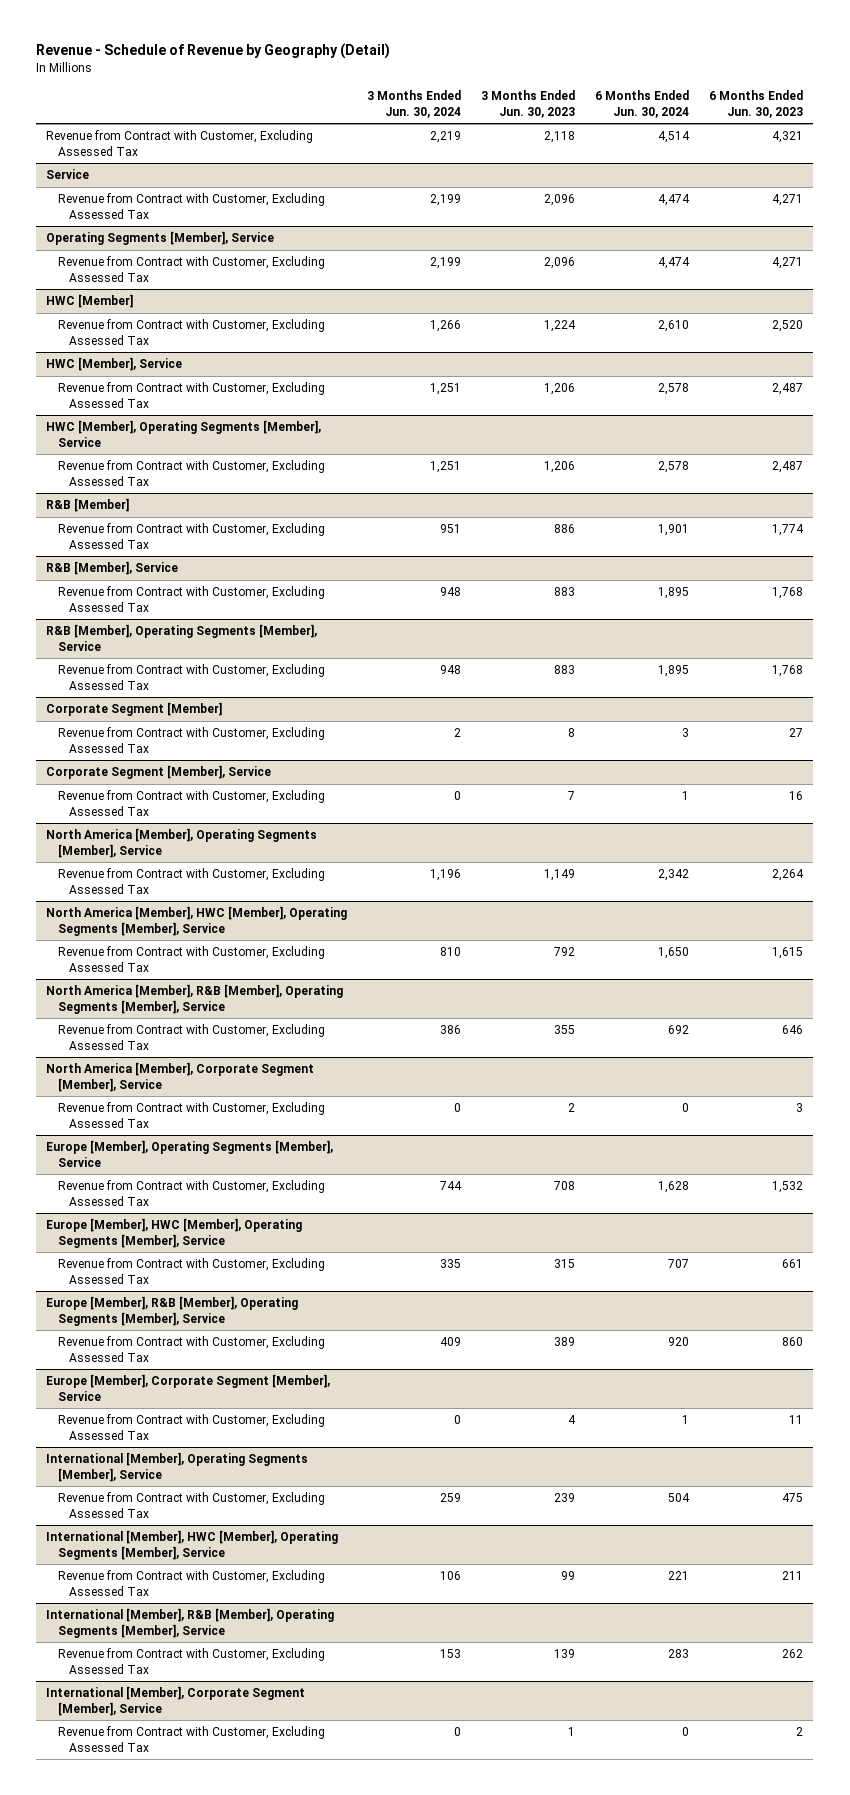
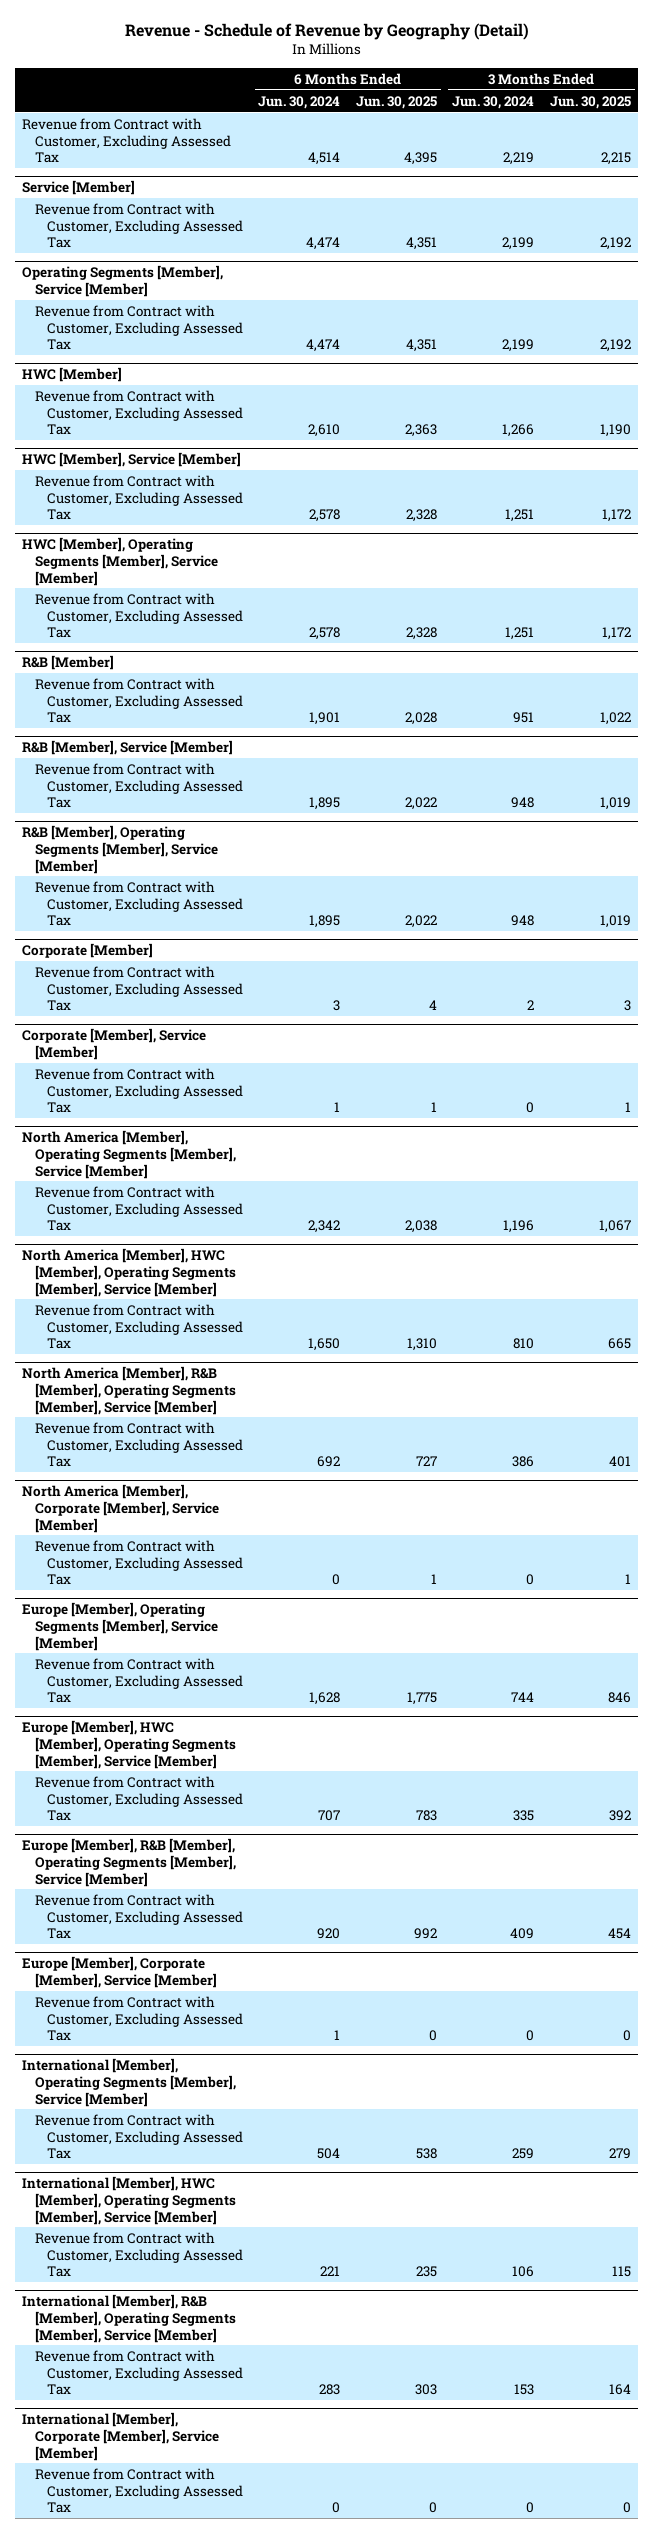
- | 3 Months Ended Jun. 30, 2024 | 3 Months Ended Jun. 30, 2023 | 6 Months Ended Jun. 30, 2024 | 6 Months Ended Jun. 30, 2023
+ | 6 Months Ended Jun. 30, 2024 | 6 Months Ended Jun. 30, 2025 | 3 Months Ended Jun. 30, 2024 | 3 Months Ended Jun. 30, 2025
- Service
+ Service [Member]
- Operating Segments [Member], Service
+ Operating Segments [Member], Service [Member]
- HWC [Member], Service
+ HWC [Member], Service [Member]
- HWC [Member], Operating Segments [Member], Service
+ HWC [Member], Operating Segments [Member], Service [Member]
- R&B [Member], Service
+ R&B [Member], Service [Member]
- R&B [Member], Operating Segments [Member], Service
+ R&B [Member], Operating Segments [Member], Service [Member]
- Corporate Segment [Member]
+ Corporate [Member]
- Corporate Segment [Member], Service
+ Corporate [Member], Service [Member]
- North America [Member], Operating Segments [Member], Service
+ North America [Member], Operating Segments [Member], Service [Member]
- North America [Member], HWC [Member], Operating Segments [Member], Service
+ North America [Member], HWC [Member], Operating Segments [Member], Service [Member]
- North America [Member], R&B [Member], Operating Segments [Member], Service
+ North America [Member], R&B [Member], Operating Segments [Member], Service [Member]
- North America [Member], Corporate Segment [Member], Service
+ North America [Member], Corporate [Member], Service [Member]
- Europe [Member], Operating Segments [Member], Service
+ Europe [Member], Operating Segments [Member], Service [Member]
- Europe [Member], HWC [Member], Operating Segments [Member], Service
+ Europe [Member], HWC [Member], Operating Segments [Member], Service [Member]
- Europe [Member], R&B [Member], Operating Segments [Member], Service
+ Europe [Member], R&B [Member], Operating Segments [Member], Service [Member]
- Europe [Member], Corporate Segment [Member], Service
+ Europe [Member], Corporate [Member], Service [Member]
- International [Member], Operating Segments [Member], Service
+ International [Member], Operating Segments [Member], Service [Member]
- International [Member], HWC [Member], Operating Segments [Member], Service
+ International [Member], HWC [Member], Operating Segments [Member], Service [Member]
- International [Member], R&B [Member], Operating Segments [Member], Service
+ International [Member], R&B [Member], Operating Segments [Member], Service [Member]
- International [Member], Corporate Segment [Member], Service
+ International [Member], Corporate [Member], Service [Member]

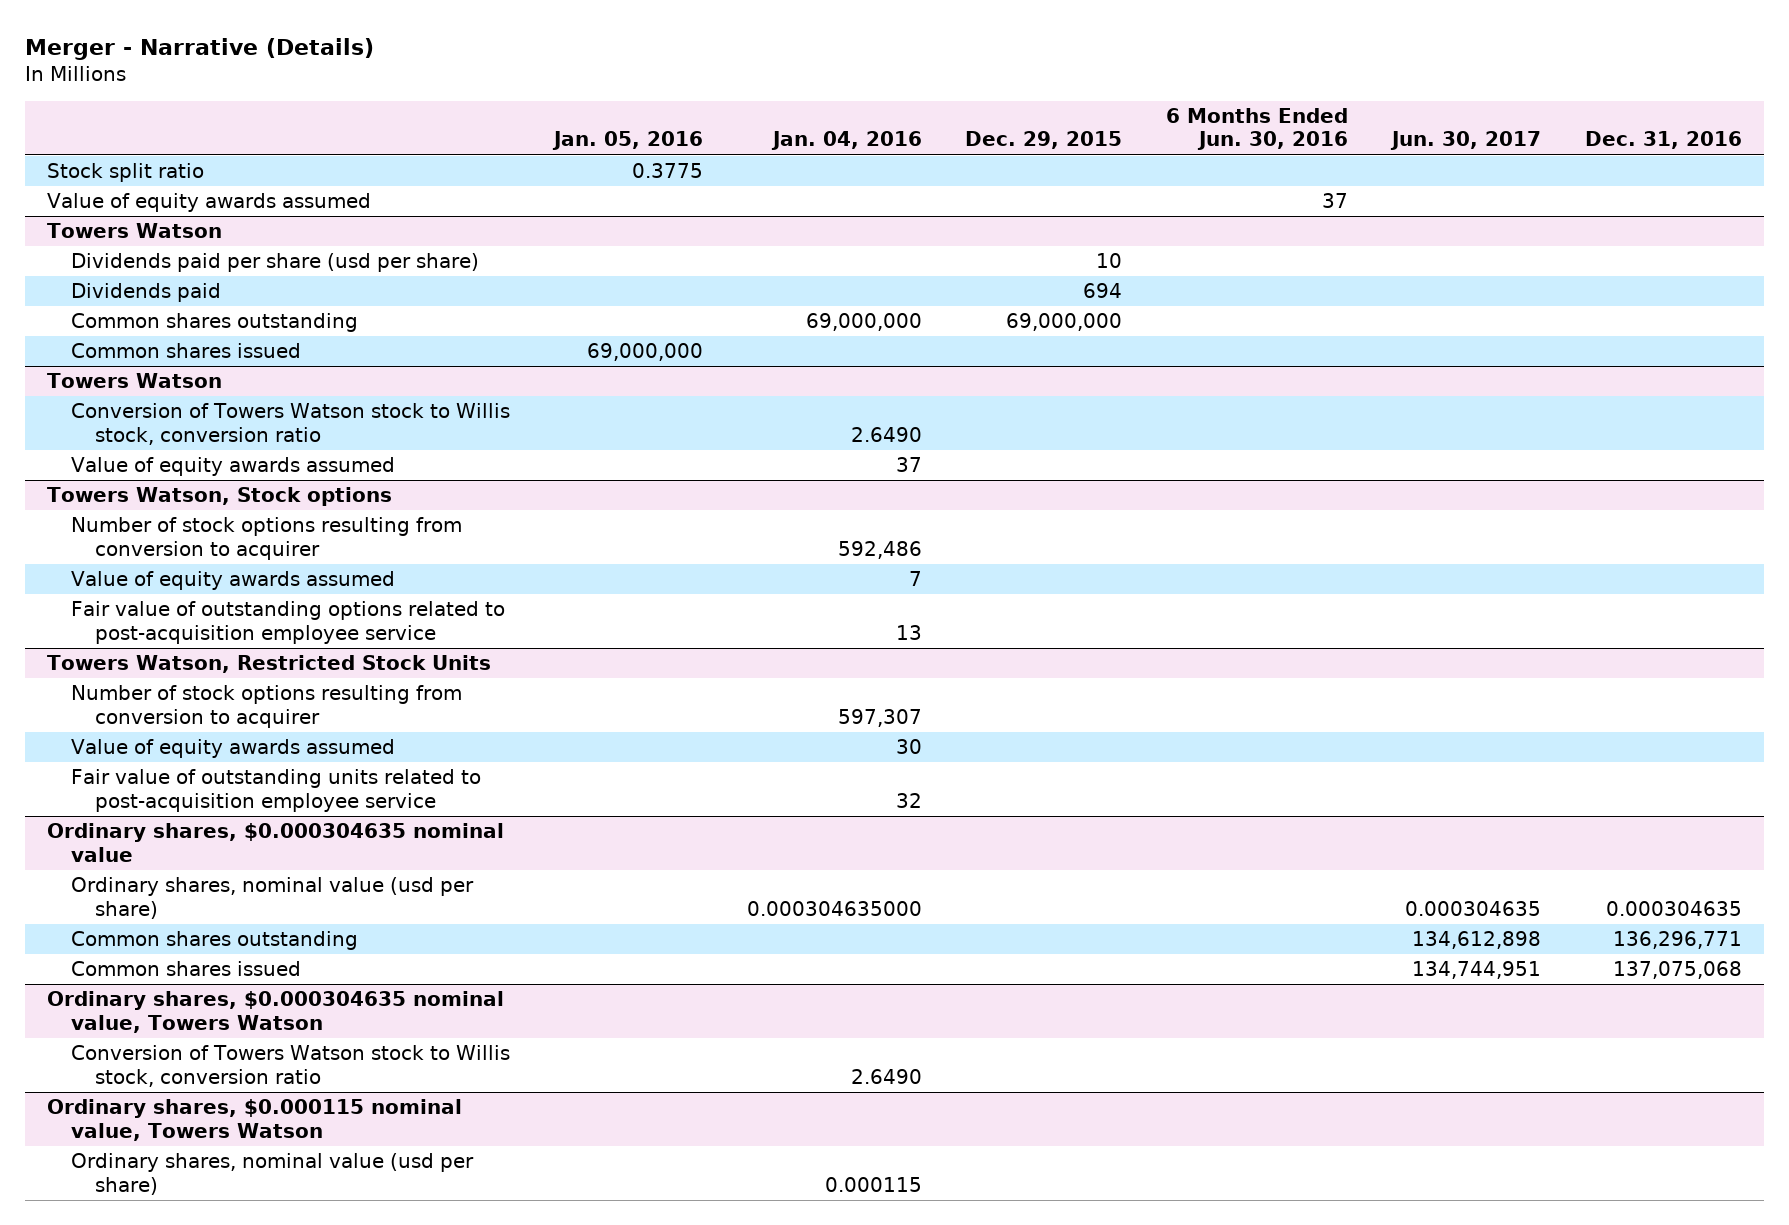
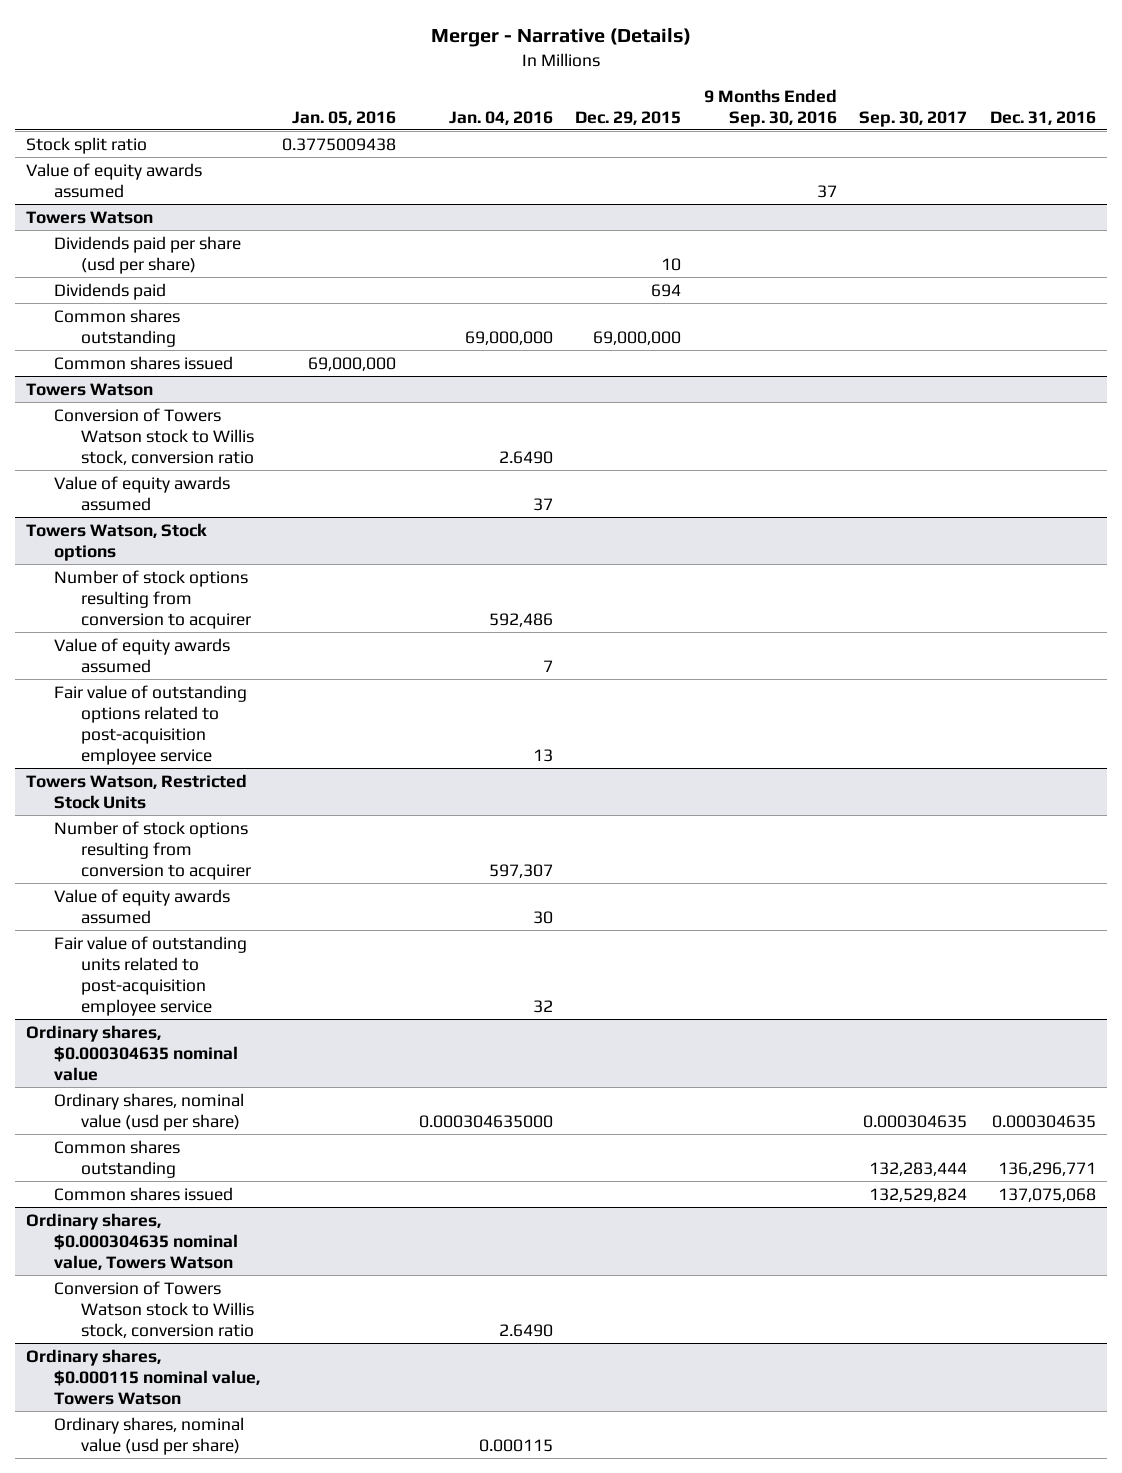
- | Jan. 05, 2016 | Jan. 04, 2016 | Dec. 29, 2015 | 6 Months Ended Jun. 30, 2016 | Jun. 30, 2017 | Dec. 31, 2016
+ | Jan. 05, 2016 | Jan. 04, 2016 | Dec. 29, 2015 | 9 Months Ended Sep. 30, 2016 | Sep. 30, 2017 | Dec. 31, 2016
- Stock split ratio | 0.3775 | | | | |
+ Stock split ratio | 0.3775009438 | | | | |

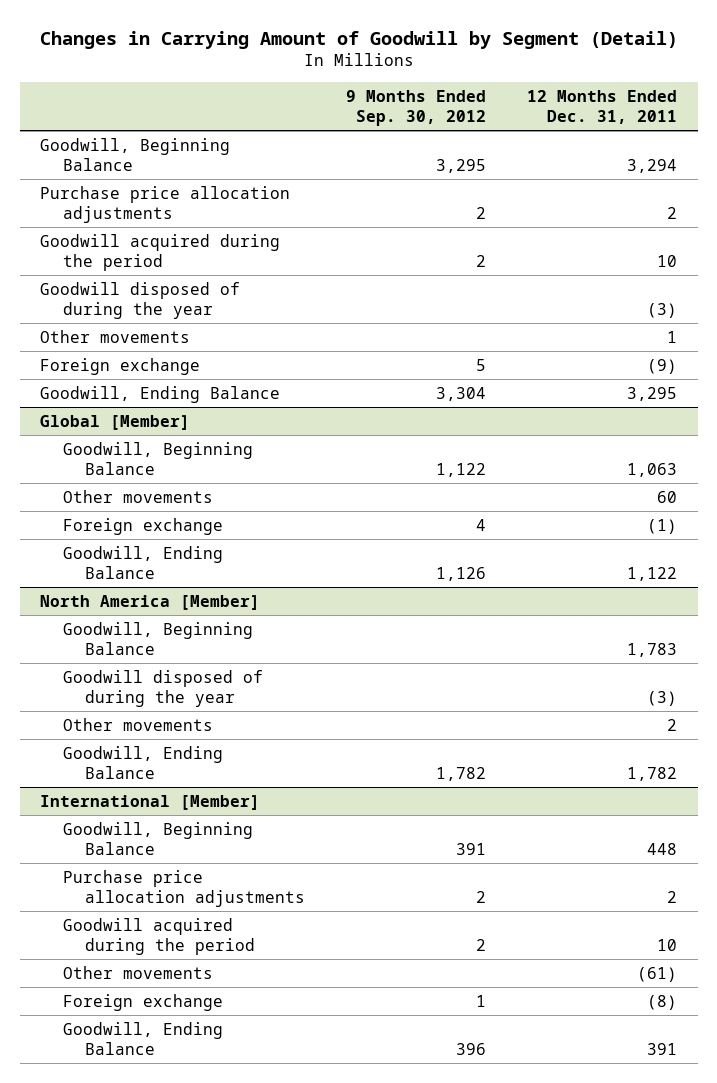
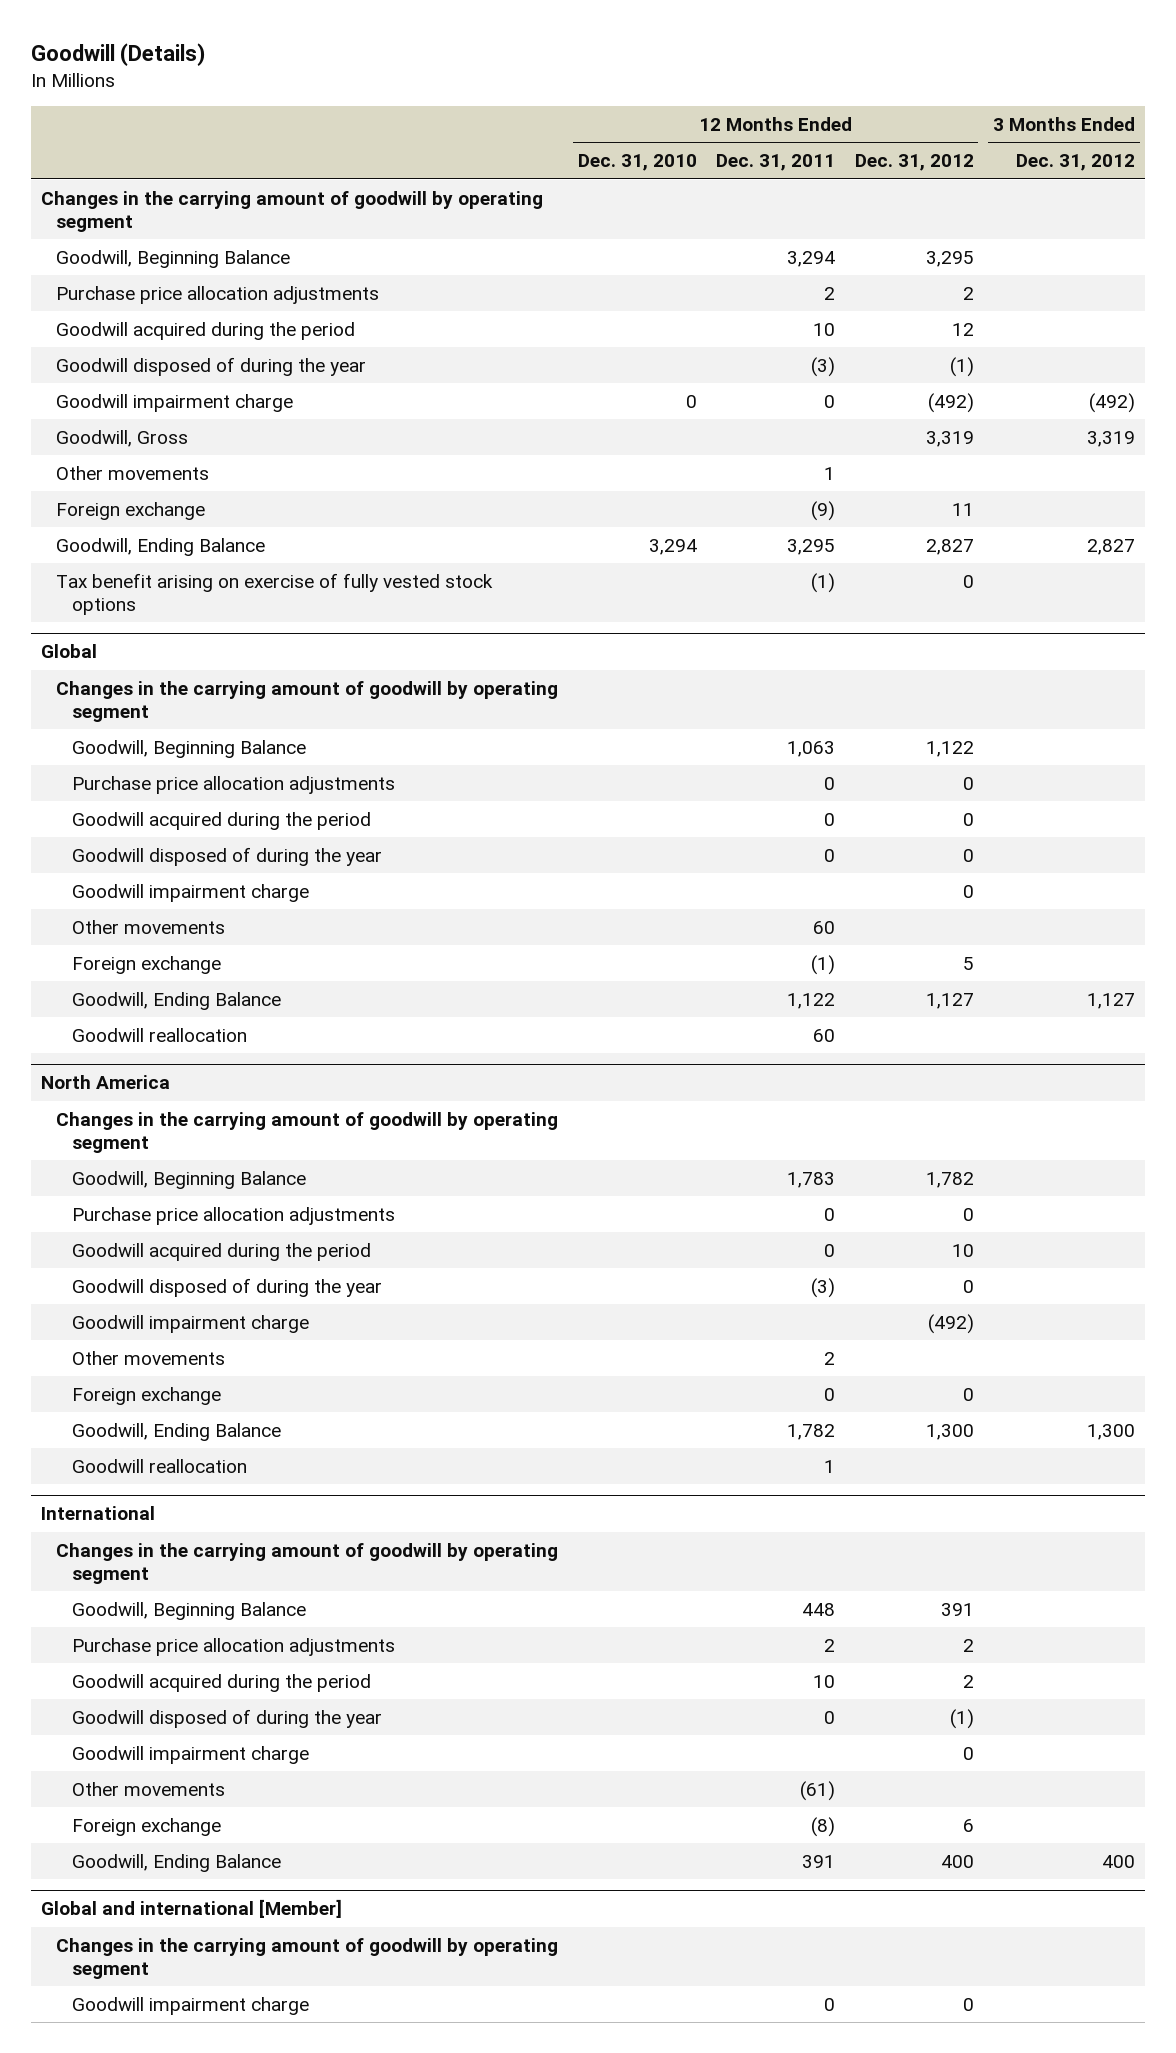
- Changes in Carrying Amount of Goodwill by Segment (Detail)
+ Goodwill (Details)
- | 9 Months Ended Sep. 30, 2012 | 12 Months Ended Dec. 31, 2011
+ | 12 Months Ended Dec. 31, 2010 | 12 Months Ended Dec. 31, 2011 | 12 Months Ended Dec. 31, 2012 | 3 Months Ended Dec. 31, 2012
+ Changes in the carrying amount of goodwill by operating segment
+ Goodwill impairment charge | 0 | 0 | (492) | (492)
+ Goodwill, Gross | | | 3,319 | 3,319
- Global [Member]
+ Tax benefit arising on exercise of fully vested stock options | | (1) | 0 |
+ Global
+ Changes in the carrying amount of goodwill by operating segment
+ Purchase price allocation adjustments | | 0 | 0 |
+ Goodwill acquired during the period | | 0 | 0 |
+ Goodwill disposed of during the year | | 0 | 0 |
+ Goodwill impairment charge | | | 0 |
- North America [Member]
+ Goodwill reallocation | | 60 | |
+ North America
+ Changes in the carrying amount of goodwill by operating segment
+ Purchase price allocation adjustments | | 0 | 0 |
+ Goodwill acquired during the period | | 0 | 10 |
+ Goodwill impairment charge | | | (492) |
+ Foreign exchange | | 0 | 0 |
- International [Member]
+ Goodwill reallocation | | 1 | |
+ International
+ Changes in the carrying amount of goodwill by operating segment
+ Goodwill disposed of during the year | | 0 | (1) |
+ Goodwill impairment charge | | | 0 |
+ Global and international [Member]
+ Changes in the carrying amount of goodwill by operating segment
+ Goodwill impairment charge | | 0 | 0 |

